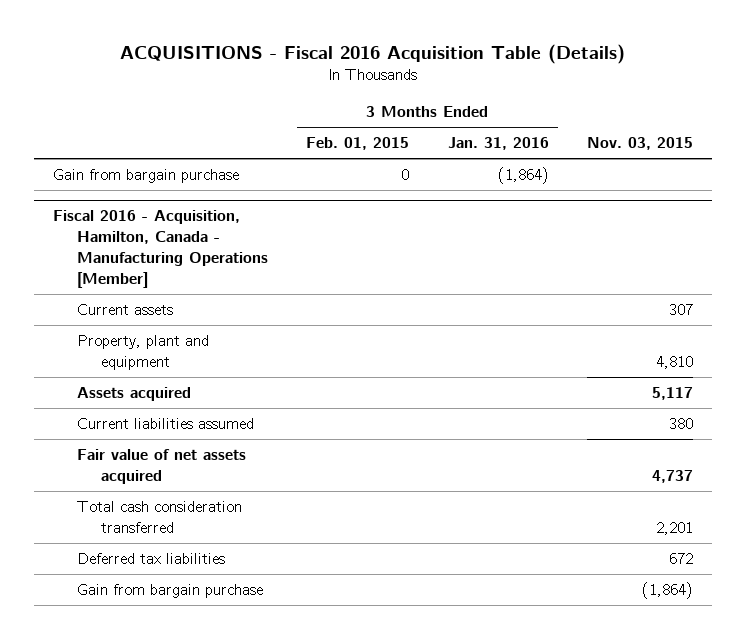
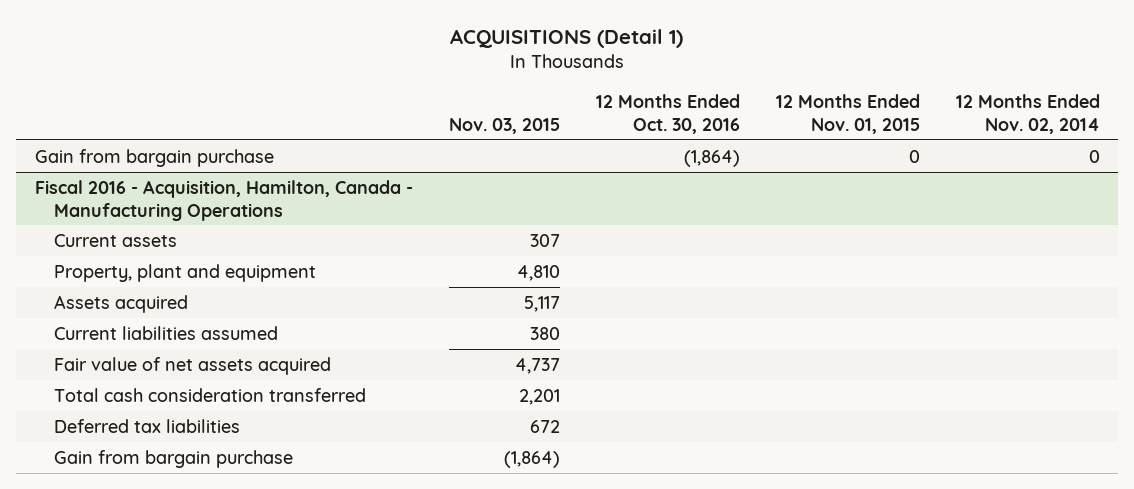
- ACQUISITIONS - Fiscal 2016 Acquisition Table (Details)
+ ACQUISITIONS (Detail 1)
- | 3 Months Ended Feb. 01, 2015 | 3 Months Ended Jan. 31, 2016 | Nov. 03, 2015
+ | Nov. 03, 2015 | 12 Months Ended Oct. 30, 2016 | 12 Months Ended Nov. 01, 2015 | 12 Months Ended Nov. 02, 2014
- Fiscal 2016 - Acquisition, Hamilton, Canada - Manufacturing Operations [Member]
+ Fiscal 2016 - Acquisition, Hamilton, Canada - Manufacturing Operations

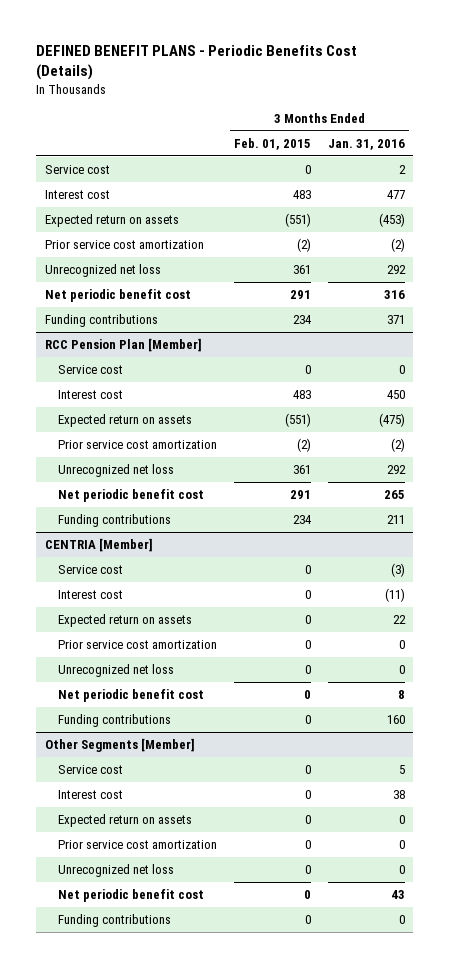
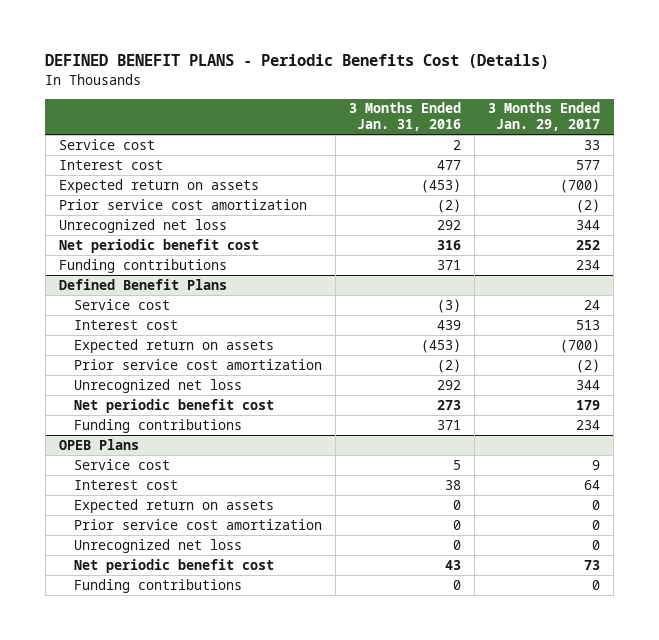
- | 3 Months Ended Feb. 01, 2015 | 3 Months Ended Jan. 31, 2016
+ | 3 Months Ended Jan. 31, 2016 | 3 Months Ended Jan. 29, 2017
- RCC Pension Plan [Member]
- Service cost | 0 | 0
- Interest cost | 483 | 450
- Expected return on assets | (551) | (475)
+ Defined Benefit Plans
+ Service cost | (3) | 24
+ Interest cost | 439 | 513
+ Expected return on assets | (453) | (700)
- Net periodic benefit cost | 291 | 265
- Funding contributions | 234 | 211
- CENTRIA [Member]
- Service cost | 0 | (3)
- Interest cost | 0 | (11)
- Expected return on assets | 0 | 22
- Prior service cost amortization | 0 | 0
- Unrecognized net loss | 0 | 0
- Net periodic benefit cost | 0 | 8
- Funding contributions | 0 | 160
- Other Segments [Member]
+ Net periodic benefit cost | 273 | 179
+ Funding contributions | 371 | 234
+ OPEB Plans

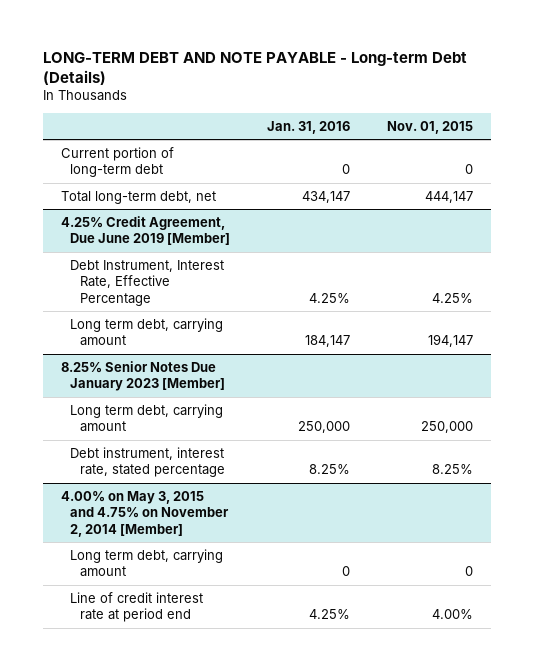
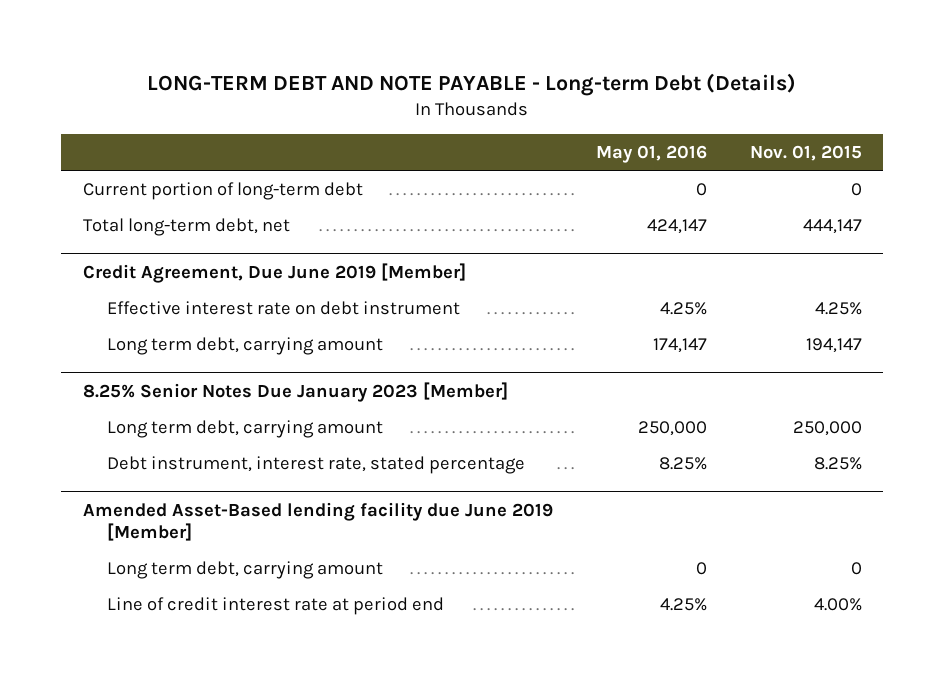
- | Jan. 31, 2016 | Nov. 01, 2015
+ | May 01, 2016 | Nov. 01, 2015
- 4.25% Credit Agreement, Due June 2019 [Member]
- Debt Instrument, Interest Rate, Effective Percentage | 4.25% | 4.25%
+ Credit Agreement, Due June 2019 [Member]
+ Effective interest rate on debt instrument | 4.25% | 4.25%
- 4.00% on May 3, 2015 and 4.75% on November 2, 2014 [Member]
+ Amended Asset-Based lending facility due June 2019 [Member]

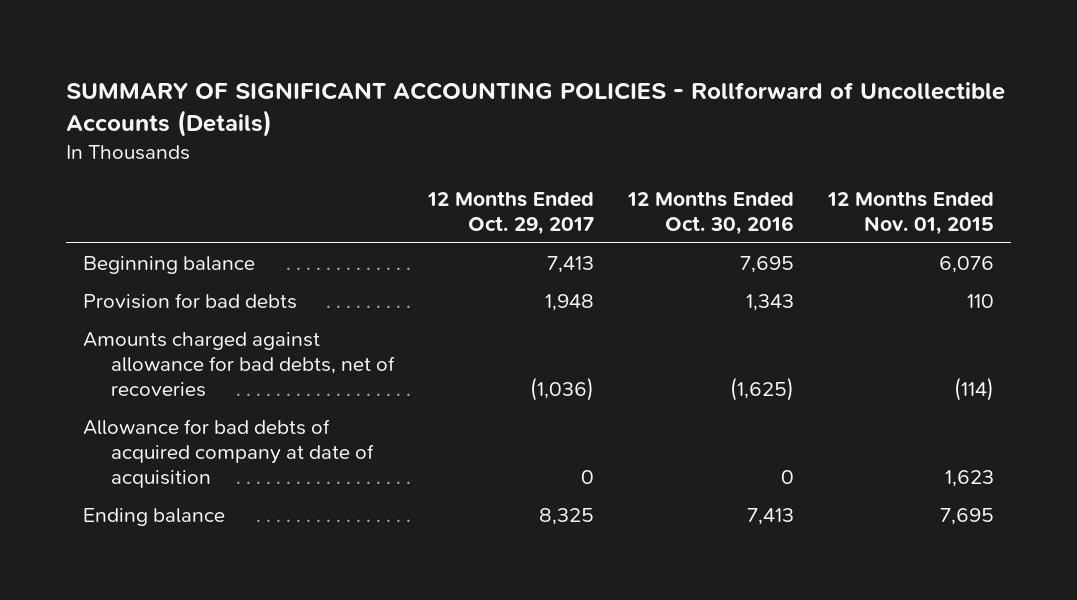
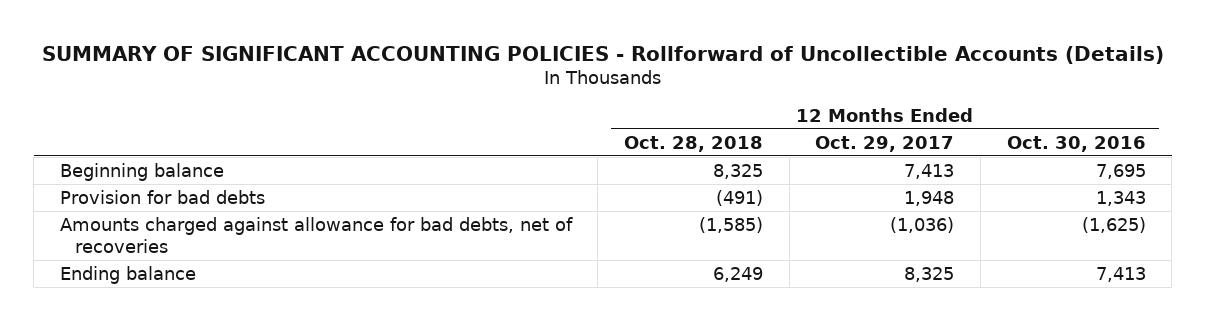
- | 12 Months Ended Oct. 29, 2017 | 12 Months Ended Oct. 30, 2016 | 12 Months Ended Nov. 01, 2015
+ | 12 Months Ended Oct. 28, 2018 | 12 Months Ended Oct. 29, 2017 | 12 Months Ended Oct. 30, 2016
- Allowance for bad debts of acquired company at date of acquisition | 0 | 0 | 1,623

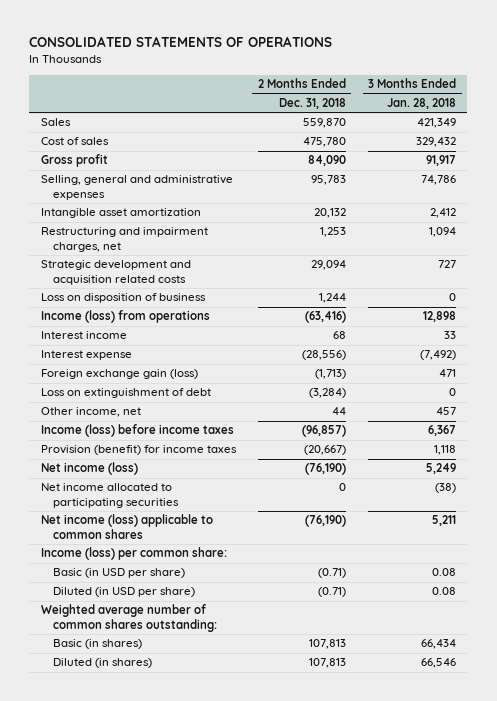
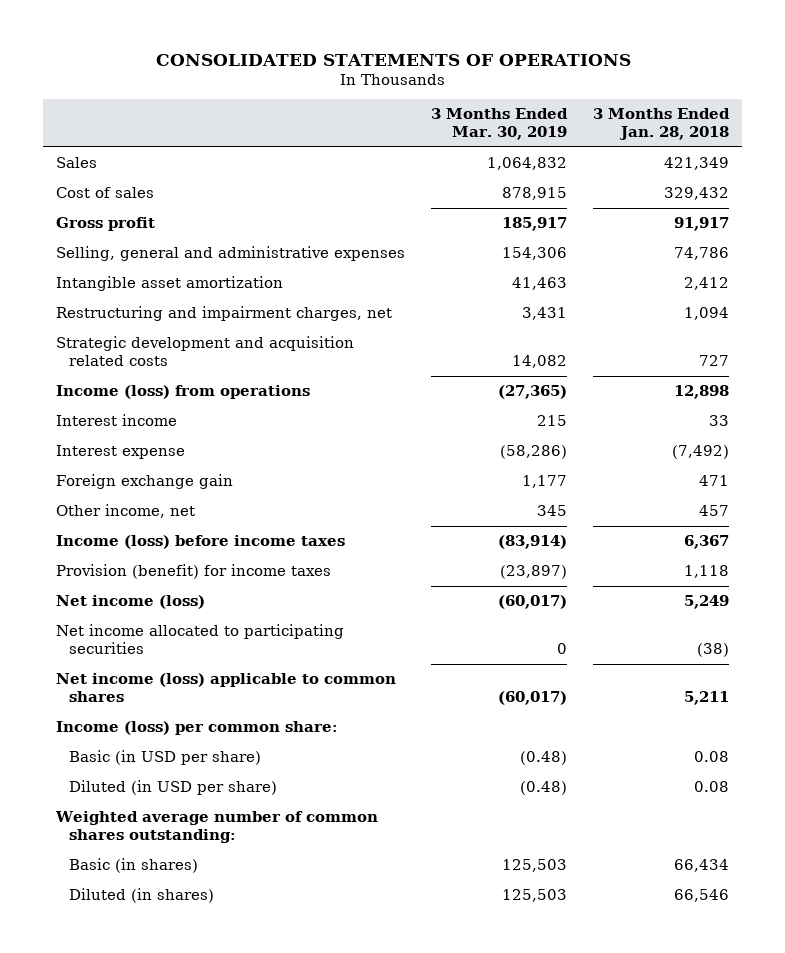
- | 2 Months Ended Dec. 31, 2018 | 3 Months Ended Jan. 28, 2018
+ | 3 Months Ended Mar. 30, 2019 | 3 Months Ended Jan. 28, 2018
- Loss on disposition of business | 1,244 | 0
- Foreign exchange gain (loss) | (1,713) | 471
- Loss on extinguishment of debt | (3,284) | 0
+ Foreign exchange gain | 1,177 | 471

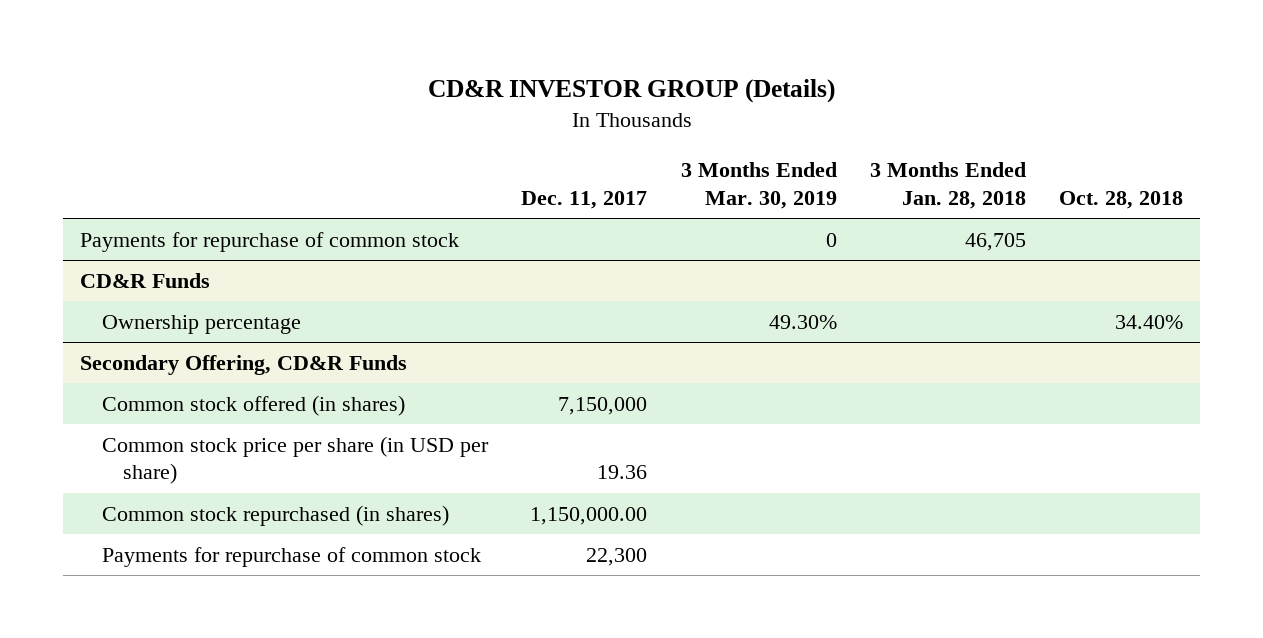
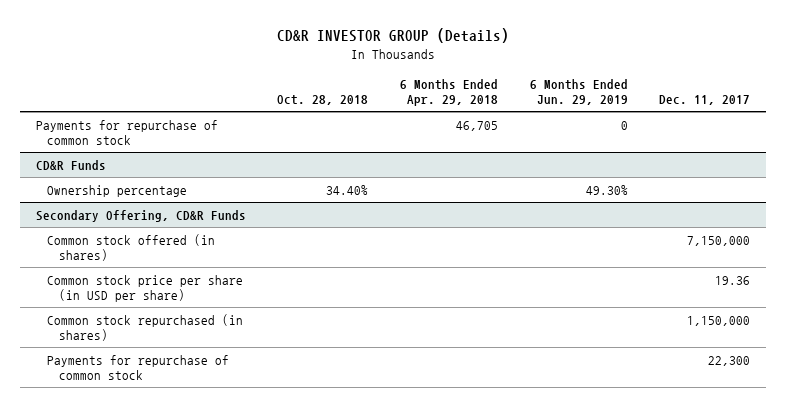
- | Dec. 11, 2017 | 3 Months Ended Mar. 30, 2019 | 3 Months Ended Jan. 28, 2018 | Oct. 28, 2018
+ | Oct. 28, 2018 | 6 Months Ended Apr. 29, 2018 | 6 Months Ended Jun. 29, 2019 | Dec. 11, 2017
@ Secondary Offering, CD&R Funds
- Common stock repurchased (in shares) | 1,150,000.00 | | |
+ Common stock repurchased (in shares) | | | | 1,150,000

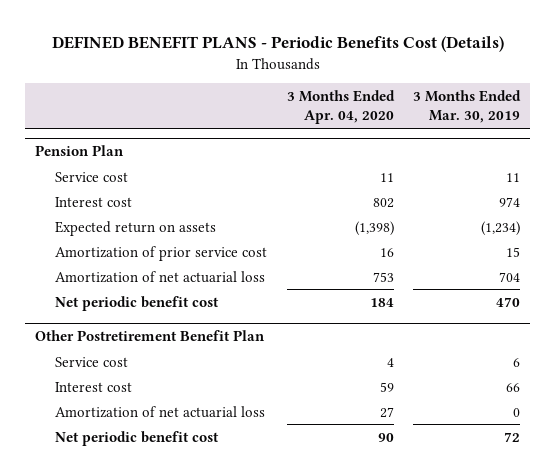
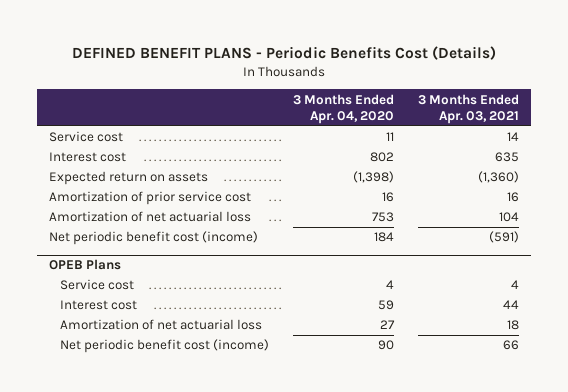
- | 3 Months Ended Apr. 04, 2020 | 3 Months Ended Mar. 30, 2019
+ | 3 Months Ended Apr. 04, 2020 | 3 Months Ended Apr. 03, 2021
- Pension Plan
- Net periodic benefit cost | 184 | 470
- Other Postretirement Benefit Plan
+ Net periodic benefit cost (income) | 184 | (591)
+ OPEB Plans
- Net periodic benefit cost | 90 | 72
+ Net periodic benefit cost (income) | 90 | 66

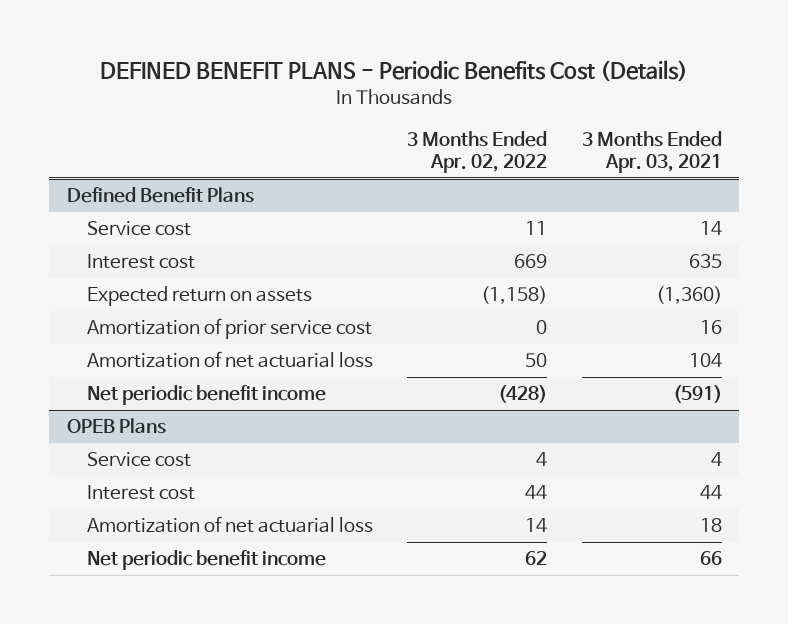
- | 3 Months Ended Apr. 04, 2020 | 3 Months Ended Apr. 03, 2021
+ | 3 Months Ended Apr. 02, 2022 | 3 Months Ended Apr. 03, 2021
+ Defined Benefit Plans
- Net periodic benefit cost (income) | 184 | (591)
+ Net periodic benefit income | (428) | (591)
@ OPEB Plans
- Net periodic benefit cost (income) | 90 | 66
+ Net periodic benefit income | 62 | 66

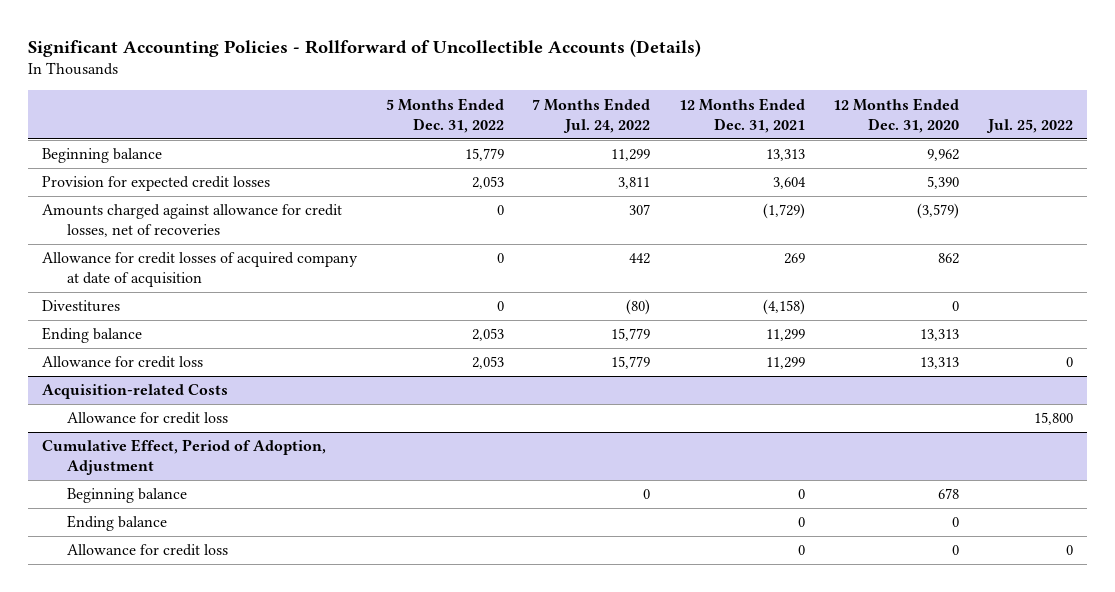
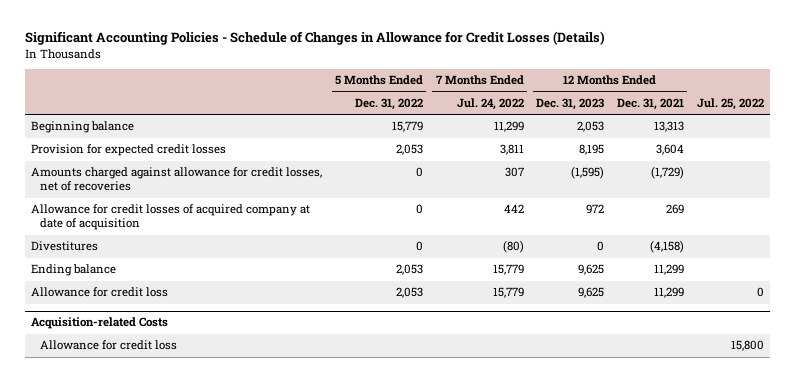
- Significant Accounting Policies - Rollforward of Uncollectible Accounts (Details)
+ Significant Accounting Policies - Schedule of Changes in Allowance for Credit Losses (Details)
- | 5 Months Ended Dec. 31, 2022 | 7 Months Ended Jul. 24, 2022 | 12 Months Ended Dec. 31, 2021 | 12 Months Ended Dec. 31, 2020 | Jul. 25, 2022
+ | 5 Months Ended Dec. 31, 2022 | 7 Months Ended Jul. 24, 2022 | 12 Months Ended Dec. 31, 2023 | 12 Months Ended Dec. 31, 2021 | Jul. 25, 2022
- Cumulative Effect, Period of Adoption, Adjustment
- Beginning balance | | 0 | 0 | 678 |
- Ending balance | | | 0 | 0 |
- Allowance for credit loss | | | 0 | 0 | 0

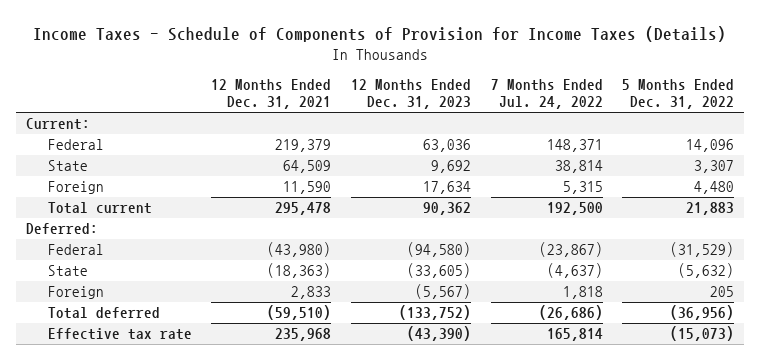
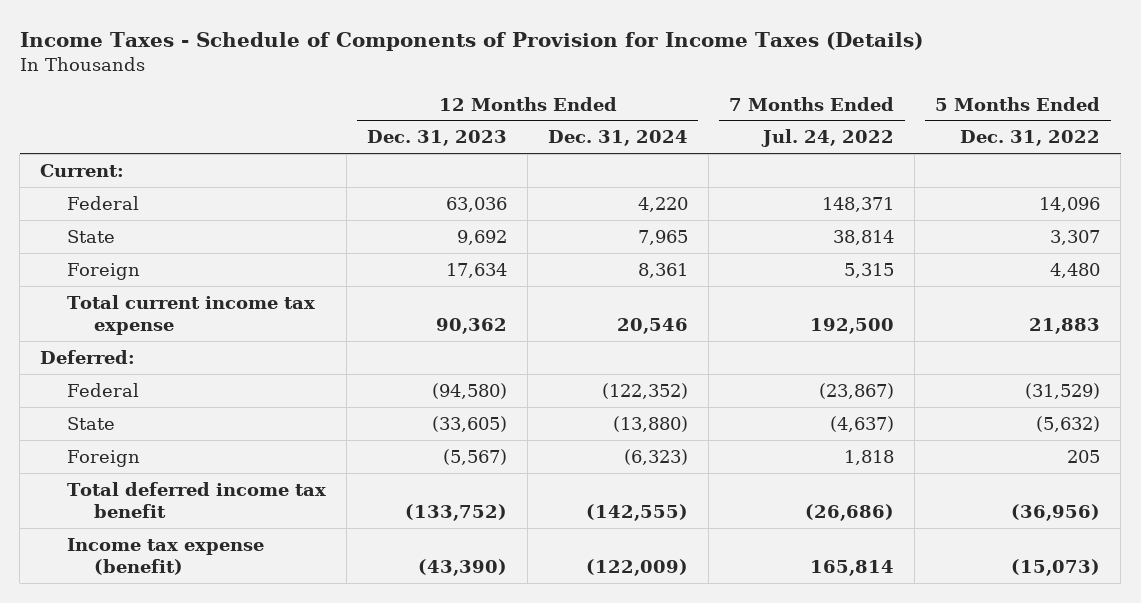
- | 12 Months Ended Dec. 31, 2021 | 12 Months Ended Dec. 31, 2023 | 7 Months Ended Jul. 24, 2022 | 5 Months Ended Dec. 31, 2022
+ | 12 Months Ended Dec. 31, 2023 | 12 Months Ended Dec. 31, 2024 | 7 Months Ended Jul. 24, 2022 | 5 Months Ended Dec. 31, 2022
- Total current | 295,478 | 90,362 | 192,500 | 21,883
+ Total current income tax expense | 90,362 | 20,546 | 192,500 | 21,883
- Total deferred | (59,510) | (133,752) | (26,686) | (36,956)
- Effective tax rate | 235,968 | (43,390) | 165,814 | (15,073)
+ Total deferred income tax benefit | (133,752) | (142,555) | (26,686) | (36,956)
+ Income tax expense (benefit) | (43,390) | (122,009) | 165,814 | (15,073)

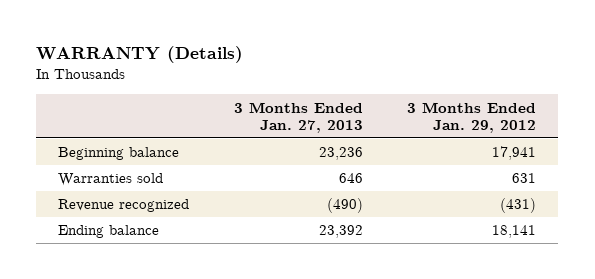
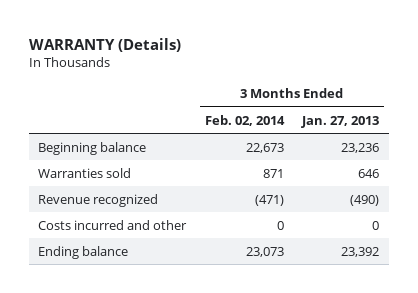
- | 3 Months Ended Jan. 27, 2013 | 3 Months Ended Jan. 29, 2012
+ | 3 Months Ended Feb. 02, 2014 | 3 Months Ended Jan. 27, 2013
+ Costs incurred and other | 0 | 0

